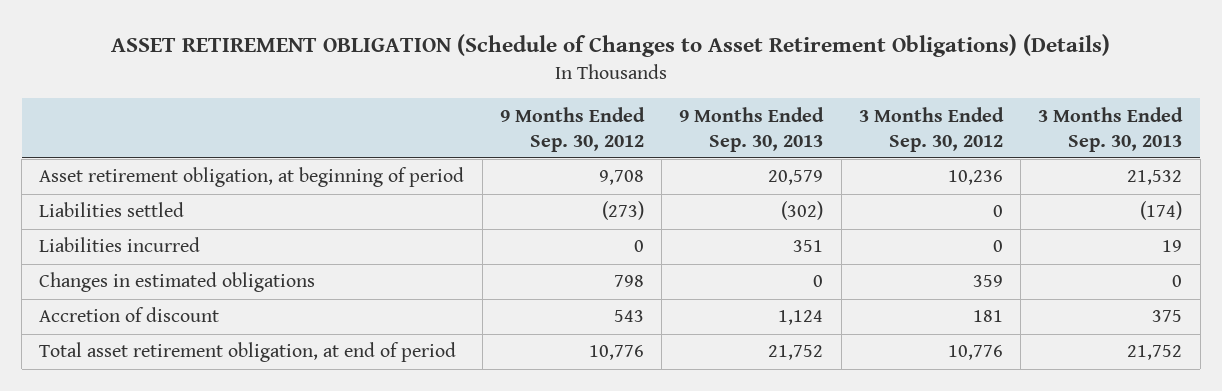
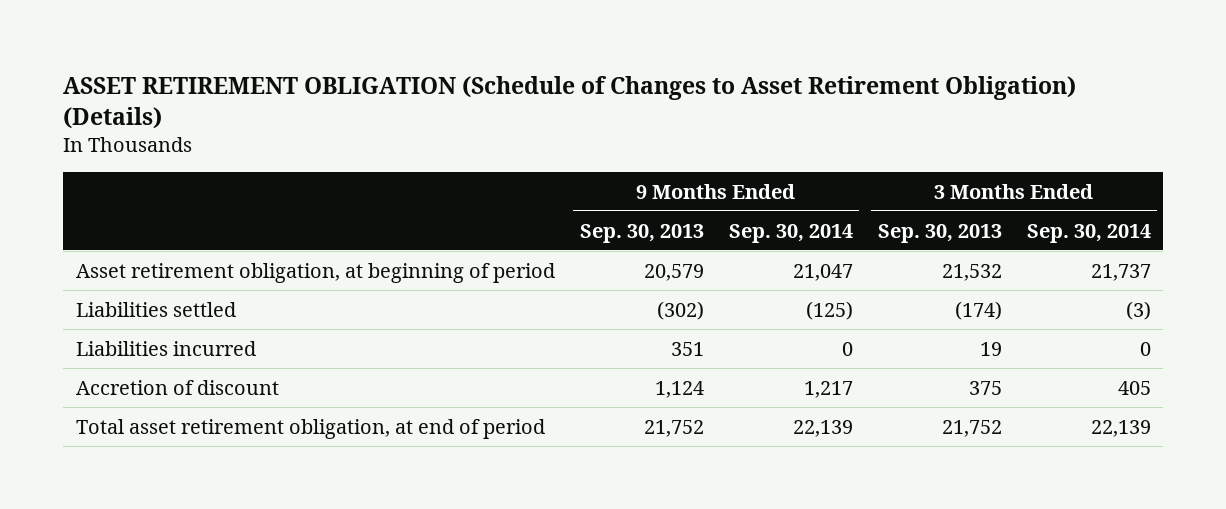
- ASSET RETIREMENT OBLIGATION (Schedule of Changes to Asset Retirement Obligations) (Details)
+ ASSET RETIREMENT OBLIGATION (Schedule of Changes to Asset Retirement Obligation) (Details)
- | 9 Months Ended Sep. 30, 2012 | 9 Months Ended Sep. 30, 2013 | 3 Months Ended Sep. 30, 2012 | 3 Months Ended Sep. 30, 2013
+ | 9 Months Ended Sep. 30, 2013 | 9 Months Ended Sep. 30, 2014 | 3 Months Ended Sep. 30, 2013 | 3 Months Ended Sep. 30, 2014
- Changes in estimated obligations | 798 | 0 | 359 | 0

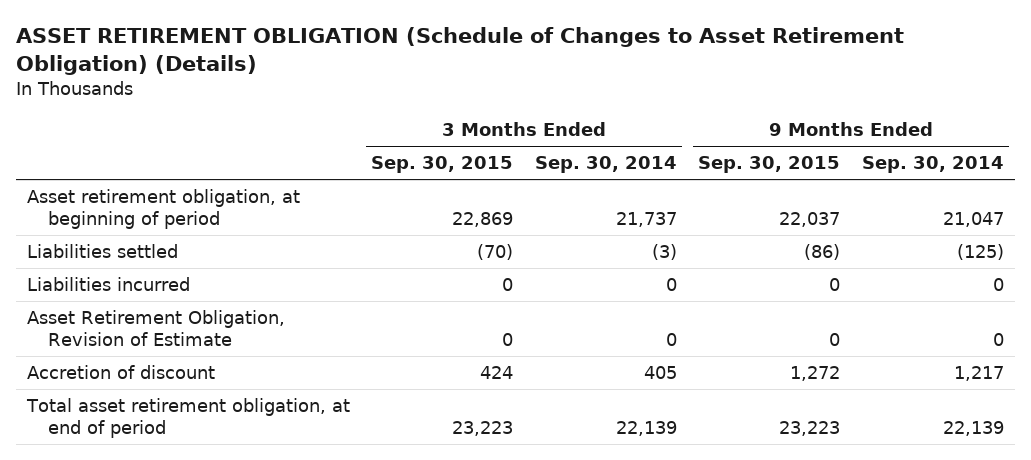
- | 9 Months Ended Sep. 30, 2013 | 9 Months Ended Sep. 30, 2014 | 3 Months Ended Sep. 30, 2013 | 3 Months Ended Sep. 30, 2014
+ | 3 Months Ended Sep. 30, 2015 | 3 Months Ended Sep. 30, 2014 | 9 Months Ended Sep. 30, 2015 | 9 Months Ended Sep. 30, 2014
+ Asset Retirement Obligation, Revision of Estimate | 0 | 0 | 0 | 0

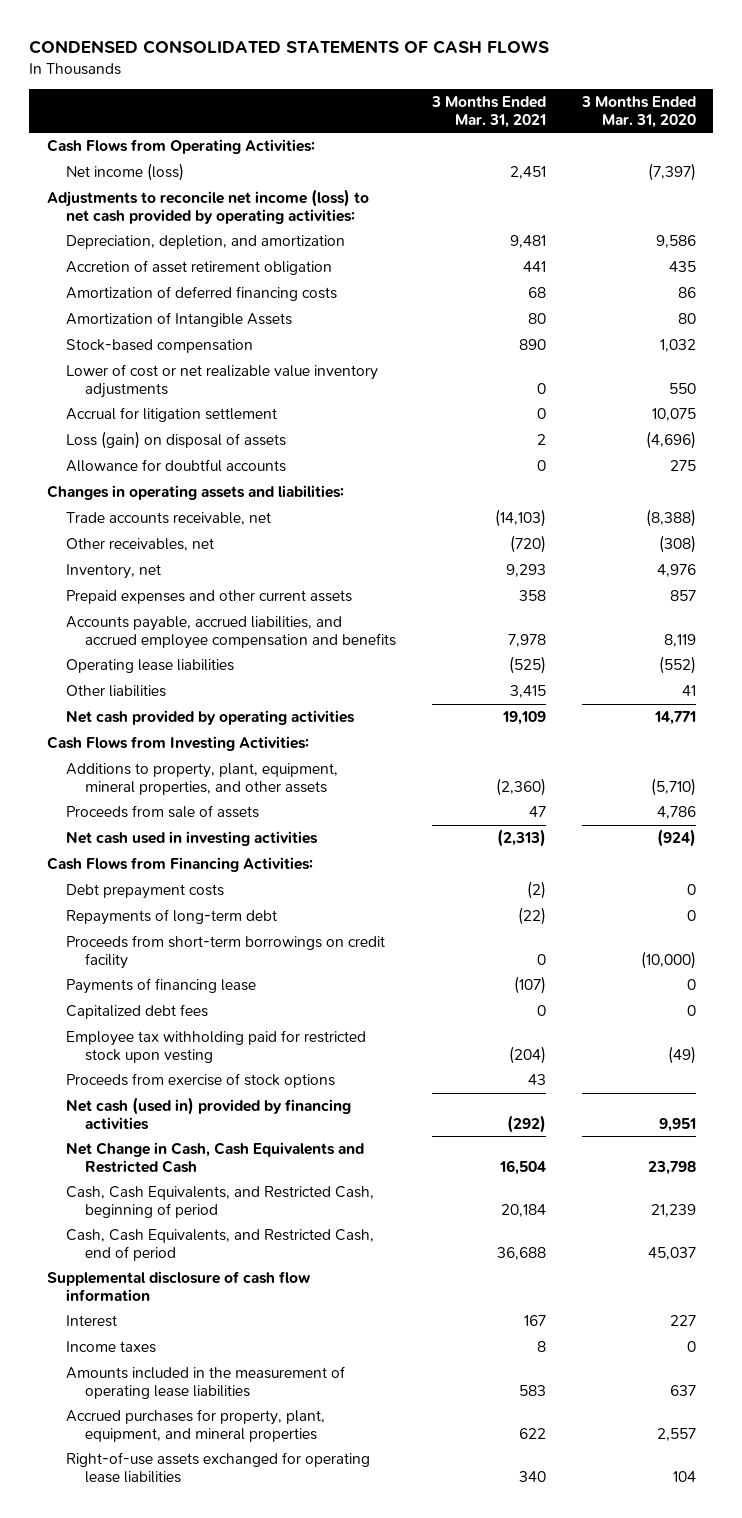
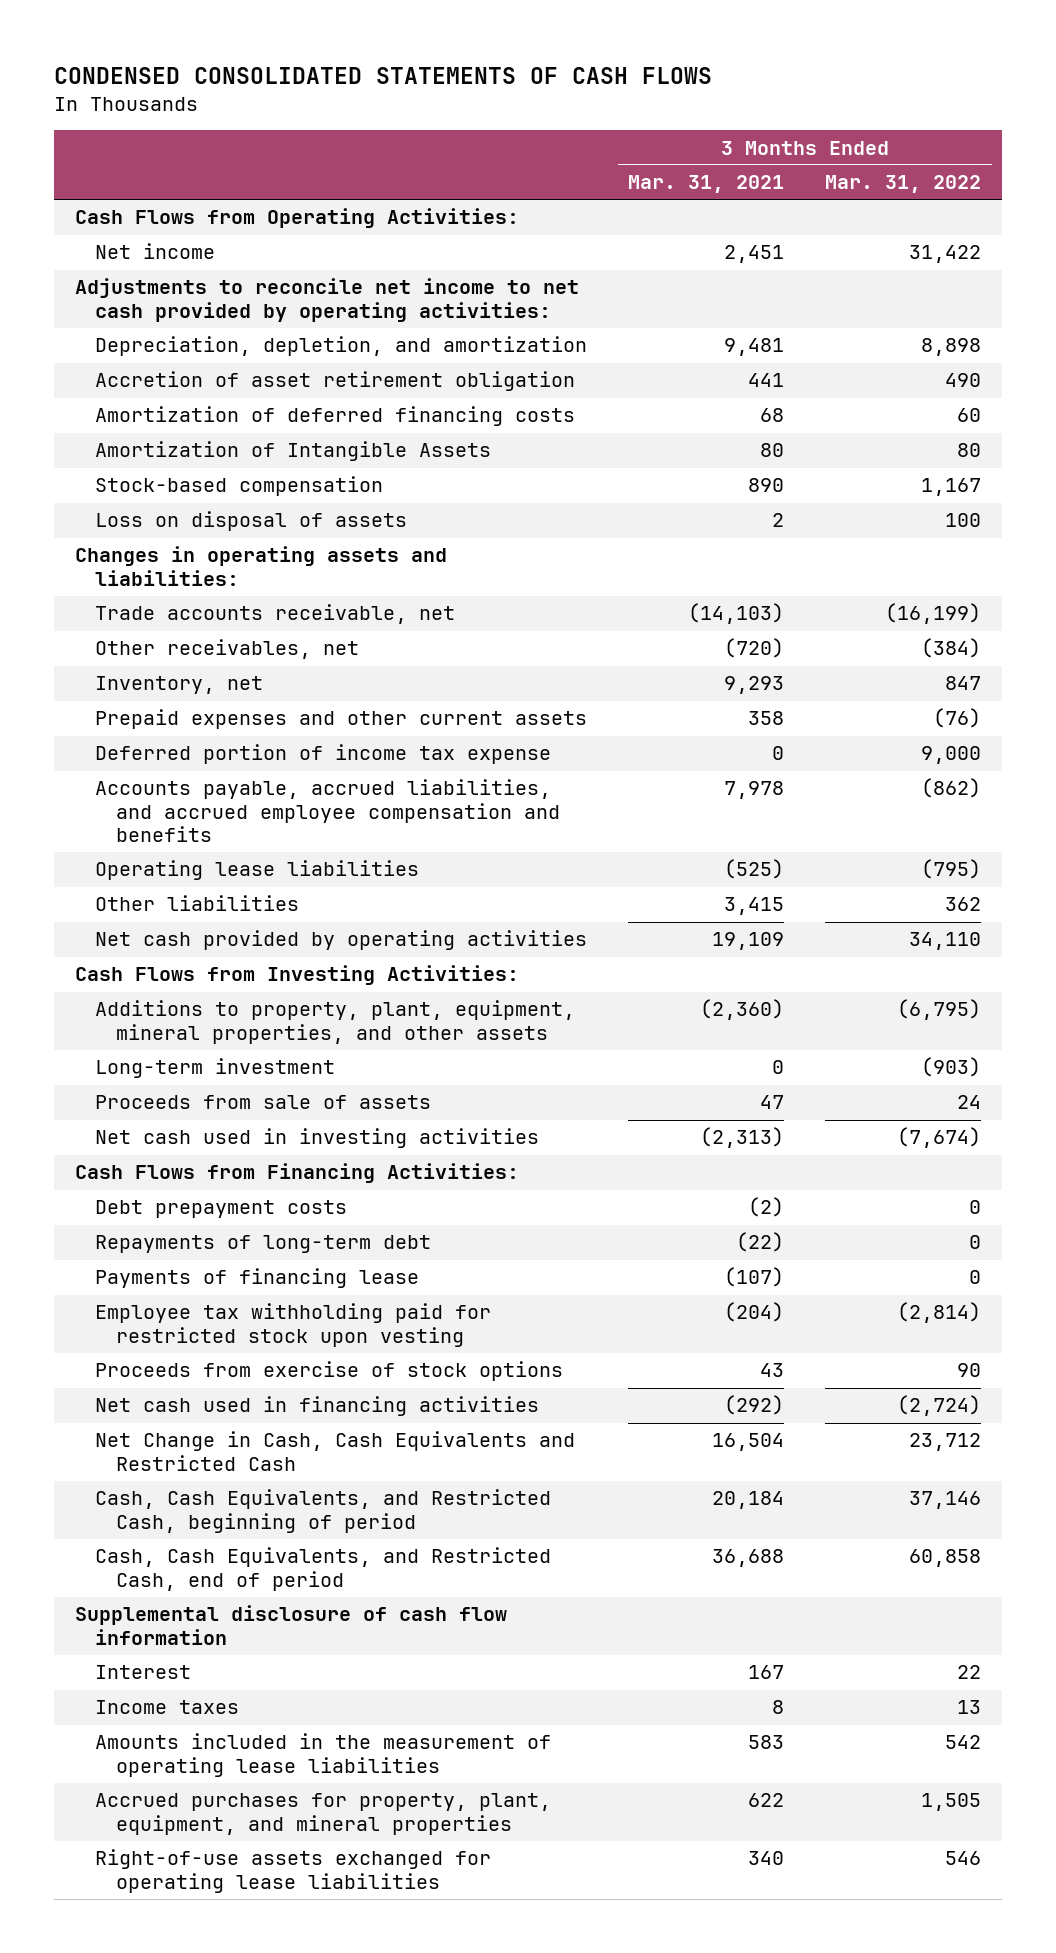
- | 3 Months Ended Mar. 31, 2021 | 3 Months Ended Mar. 31, 2020
+ | 3 Months Ended Mar. 31, 2021 | 3 Months Ended Mar. 31, 2022
- Net income (loss) | 2,451 | (7,397)
- Adjustments to reconcile net income (loss) to net cash provided by operating activities:
+ Net income | 2,451 | 31,422
+ Adjustments to reconcile net income to net cash provided by operating activities:
- Lower of cost or net realizable value inventory adjustments | 0 | 550
- Accrual for litigation settlement | 0 | 10,075
- Loss (gain) on disposal of assets | 2 | (4,696)
- Allowance for doubtful accounts | 0 | 275
+ Loss on disposal of assets | 2 | 100
+ Deferred portion of income tax expense | 0 | 9,000
+ Long-term investment | 0 | (903)
- Proceeds from short-term borrowings on credit facility | 0 | (10,000)
- Capitalized debt fees | 0 | 0
- Net cash (used in) provided by financing activities | (292) | 9,951
+ Net cash used in financing activities | (292) | (2,724)

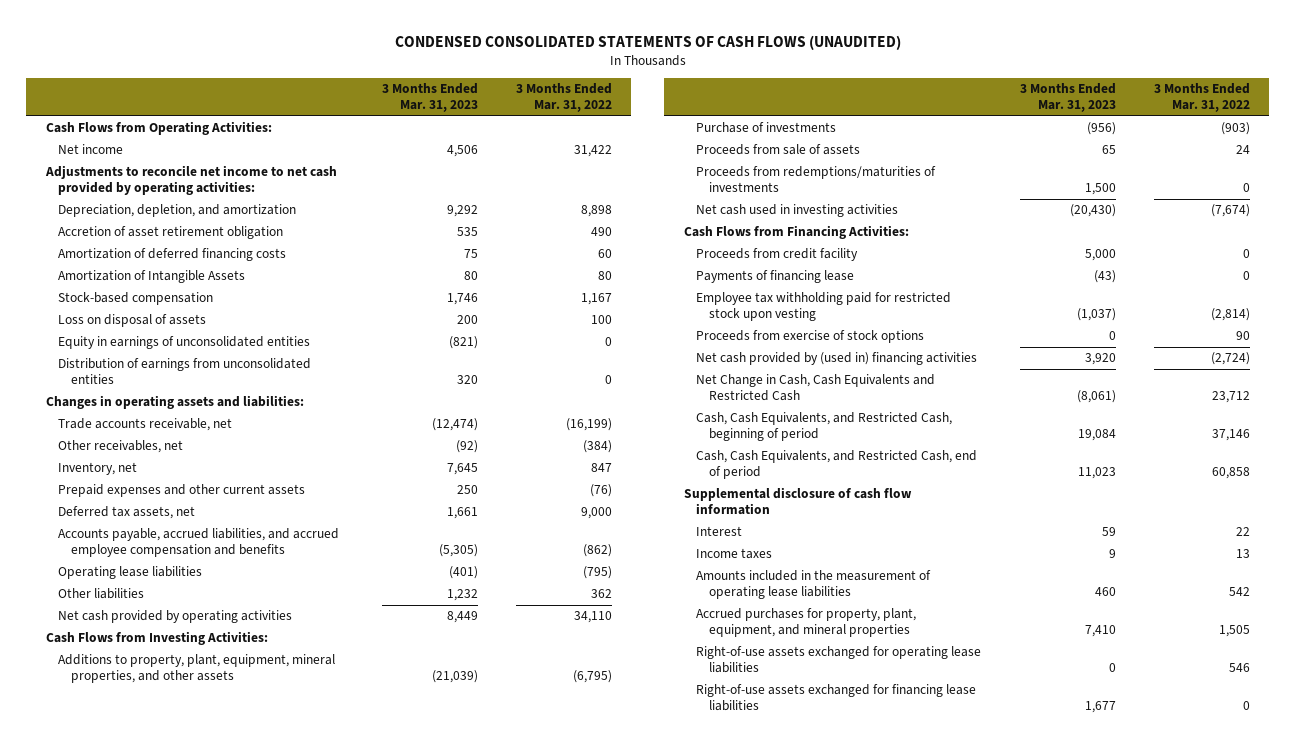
- CONDENSED CONSOLIDATED STATEMENTS OF CASH FLOWS
+ CONDENSED CONSOLIDATED STATEMENTS OF CASH FLOWS (UNAUDITED)
- | 3 Months Ended Mar. 31, 2021 | 3 Months Ended Mar. 31, 2022
+ | 3 Months Ended Mar. 31, 2023 | 3 Months Ended Mar. 31, 2022
+ Equity in earnings of unconsolidated entities | (821) | 0
+ Distribution of earnings from unconsolidated entities | 320 | 0
- Deferred portion of income tax expense | 0 | 9,000
+ Deferred tax assets, net | 1,661 | 9,000
- Long-term investment | 0 | (903)
+ Purchase of investments | (956) | (903)
+ Proceeds from redemptions/maturities of investments | 1,500 | 0
- Debt prepayment costs | (2) | 0
- Repayments of long-term debt | (22) | 0
+ Proceeds from credit facility | 5,000 | 0
- Net cash used in financing activities | (292) | (2,724)
+ Net cash provided by (used in) financing activities | 3,920 | (2,724)
+ Right-of-use assets exchanged for financing lease liabilities | 1,677 | 0

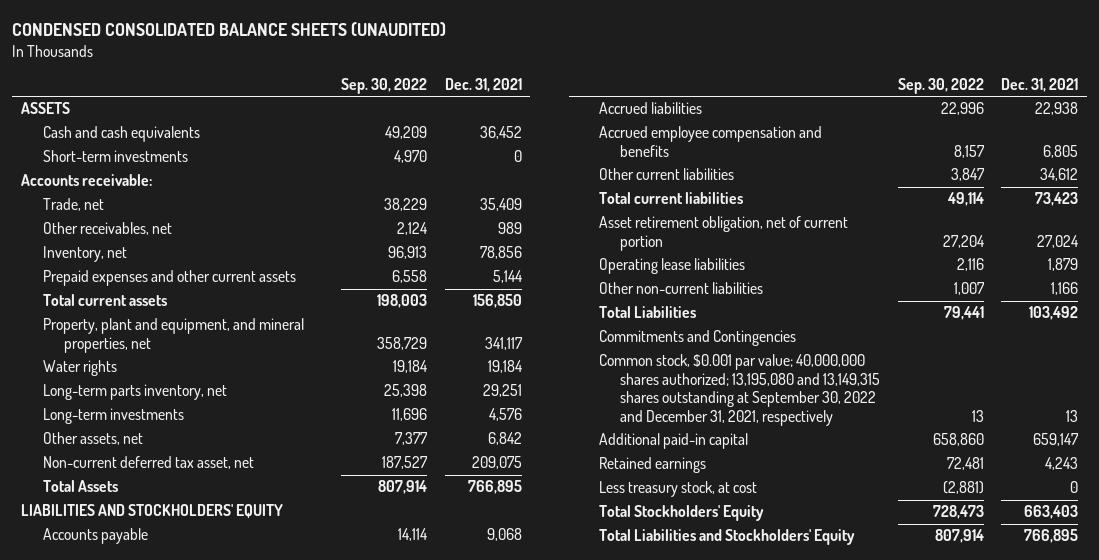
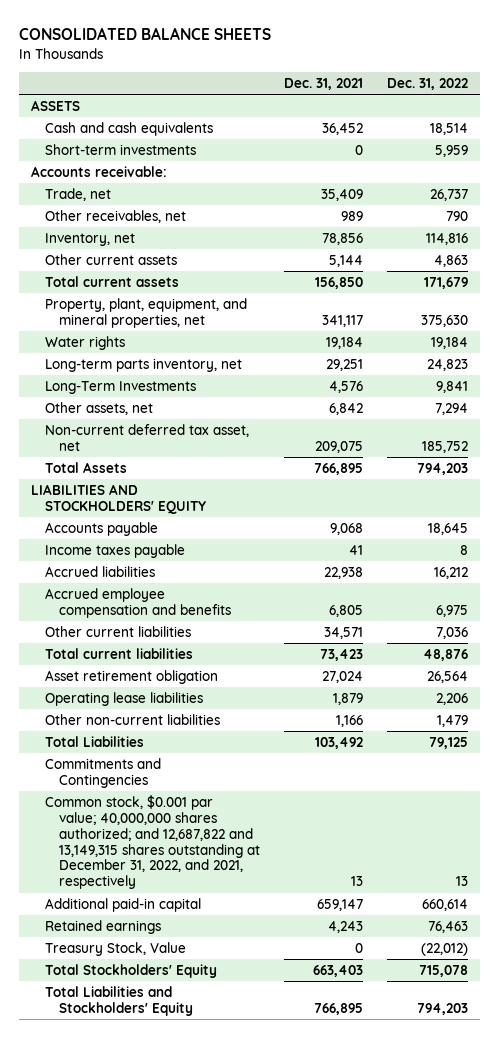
- CONDENSED CONSOLIDATED BALANCE SHEETS (UNAUDITED)
+ CONSOLIDATED BALANCE SHEETS
- | Sep. 30, 2022 | Dec. 31, 2021
+ | Dec. 31, 2021 | Dec. 31, 2022
- Prepaid expenses and other current assets | 6,558 | 5,144
+ Other current assets | 5,144 | 4,863
- Property, plant and equipment, and mineral properties, net | 358,729 | 341,117
+ Property, plant, equipment, and mineral properties, net | 341,117 | 375,630
- Long-term investments | 11,696 | 4,576
+ Long-Term Investments | 4,576 | 9,841
+ Income taxes payable | 41 | 8
- Other current liabilities | 3,847 | 34,612
+ Other current liabilities | 34,571 | 7,036
- Asset retirement obligation, net of current portion | 27,204 | 27,024
+ Asset retirement obligation | 27,024 | 26,564
- Common stock, $0.001 par value; 40,000,000 shares authorized; 13,195,080 and 13,149,315 shares outstanding at September 30, 2022 and December 31, 2021, respectively | 13 | 13
+ Common stock, $0.001 par value; 40,000,000 shares authorized; and 12,687,822 and 13,149,315 shares outstanding at December 31, 2022, and 2021, respectively | 13 | 13
- Less treasury stock, at cost | (2,881) | 0
+ Treasury Stock, Value | 0 | (22,012)

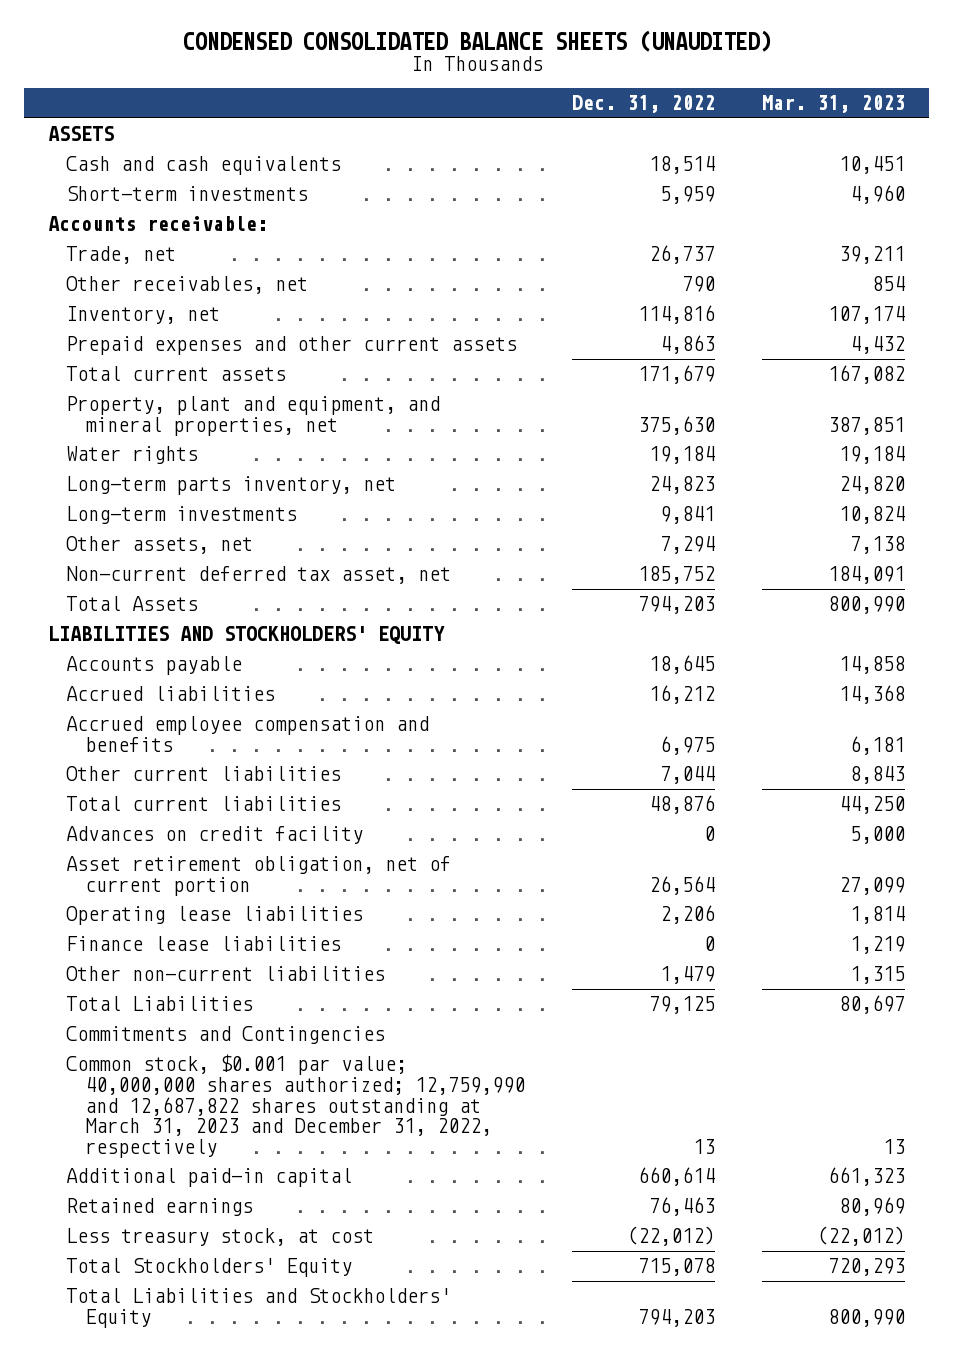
- CONSOLIDATED BALANCE SHEETS
+ CONDENSED CONSOLIDATED BALANCE SHEETS (UNAUDITED)
- | Dec. 31, 2021 | Dec. 31, 2022
+ | Dec. 31, 2022 | Mar. 31, 2023
- Other current assets | 5,144 | 4,863
+ Prepaid expenses and other current assets | 4,863 | 4,432
- Property, plant, equipment, and mineral properties, net | 341,117 | 375,630
+ Property, plant and equipment, and mineral properties, net | 375,630 | 387,851
- Long-Term Investments | 4,576 | 9,841
+ Long-term investments | 9,841 | 10,824
- Income taxes payable | 41 | 8
- Other current liabilities | 34,571 | 7,036
+ Other current liabilities | 7,044 | 8,843
- Asset retirement obligation | 27,024 | 26,564
+ Advances on credit facility | 0 | 5,000
+ Asset retirement obligation, net of current portion | 26,564 | 27,099
+ Finance lease liabilities | 0 | 1,219
- Common stock, $0.001 par value; 40,000,000 shares authorized; and 12,687,822 and 13,149,315 shares outstanding at December 31, 2022, and 2021, respectively | 13 | 13
+ Common stock, $0.001 par value; 40,000,000 shares authorized; 12,759,990 and 12,687,822 shares outstanding at March 31, 2023 and December 31, 2022, respectively | 13 | 13
- Treasury Stock, Value | 0 | (22,012)
+ Less treasury stock, at cost | (22,012) | (22,012)

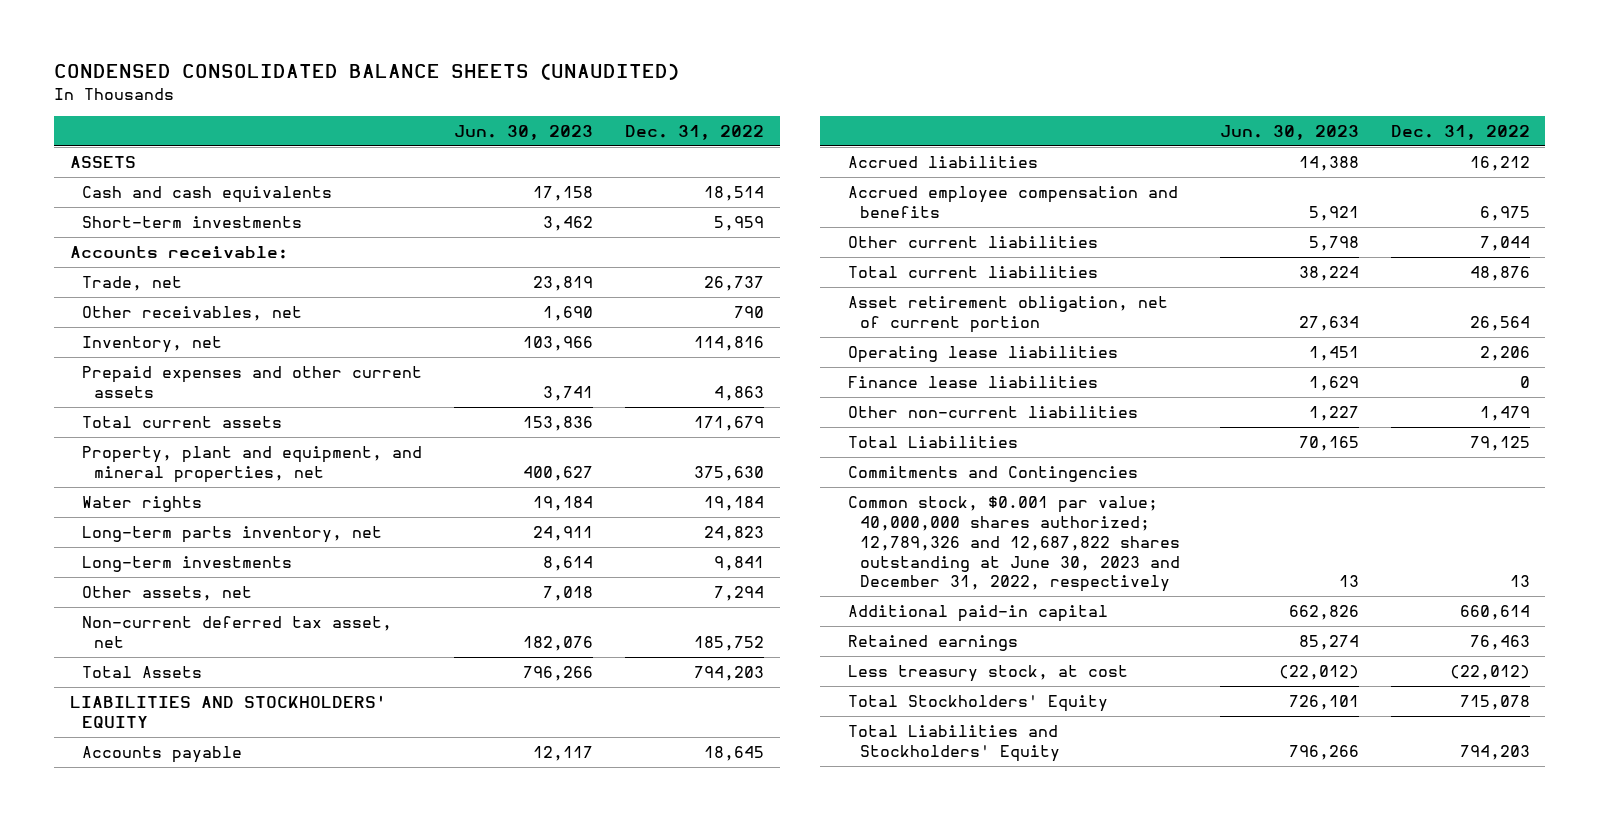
- | Dec. 31, 2022 | Mar. 31, 2023
+ | Jun. 30, 2023 | Dec. 31, 2022
- Advances on credit facility | 0 | 5,000
- Common stock, $0.001 par value; 40,000,000 shares authorized; 12,759,990 and 12,687,822 shares outstanding at March 31, 2023 and December 31, 2022, respectively | 13 | 13
+ Common stock, $0.001 par value; 40,000,000 shares authorized; 12,789,326 and 12,687,822 shares outstanding at June 30, 2023 and December 31, 2022, respectively | 13 | 13

